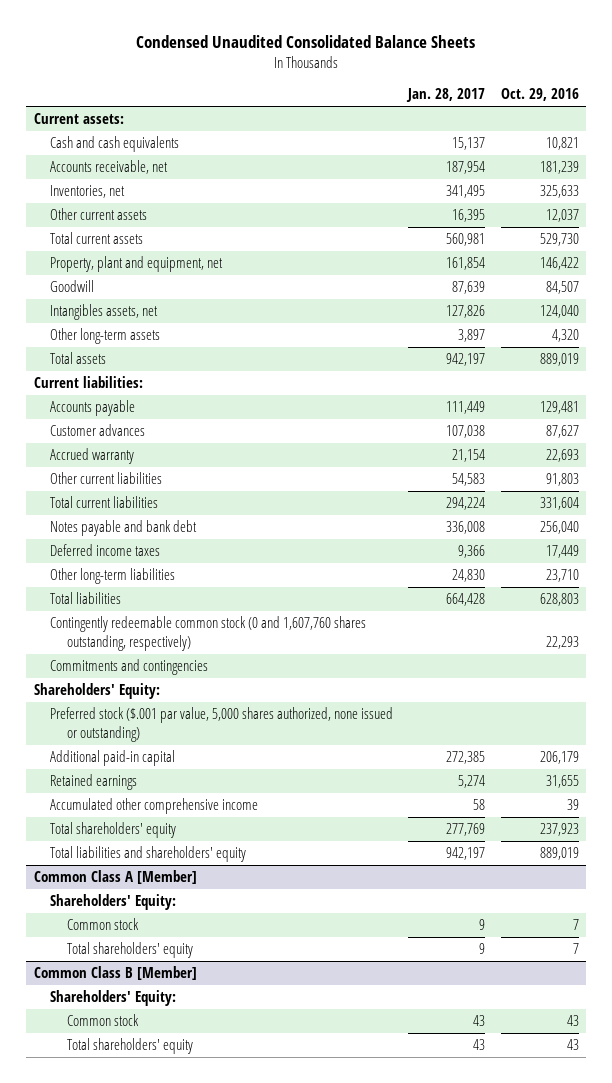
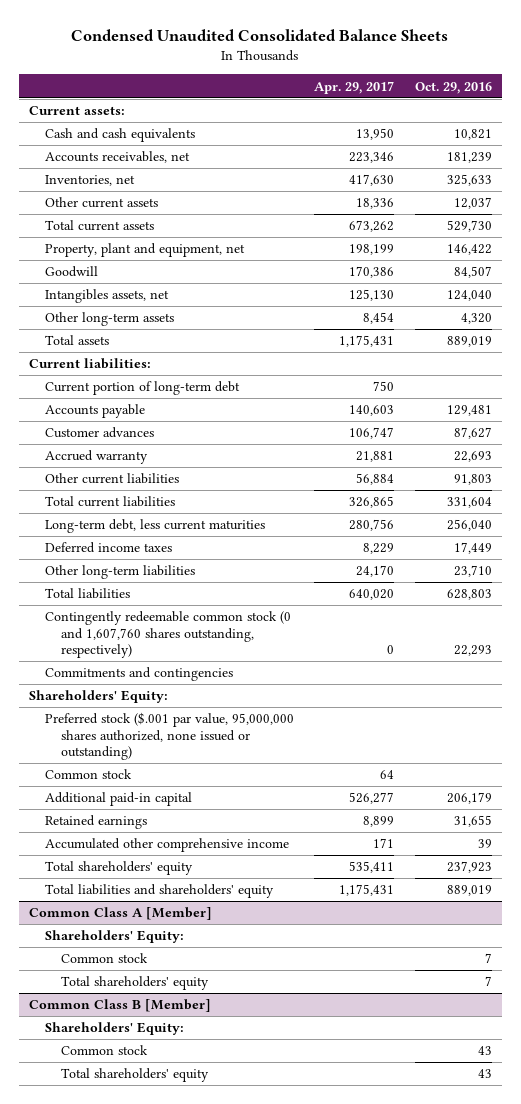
- | Jan. 28, 2017 | Oct. 29, 2016
+ | Apr. 29, 2017 | Oct. 29, 2016
- Accounts receivable, net | 187,954 | 181,239
+ Accounts receivables, net | 223,346 | 181,239
+ Current portion of long-term debt | 750 |
- Notes payable and bank debt | 336,008 | 256,040
+ Long-term debt, less current maturities | 280,756 | 256,040
- Preferred stock ($.001 par value, 5,000 shares authorized, none issued or outstanding)
+ Preferred stock ($.001 par value, 95,000,000 shares authorized, none issued or outstanding)
+ Common stock | 64 |

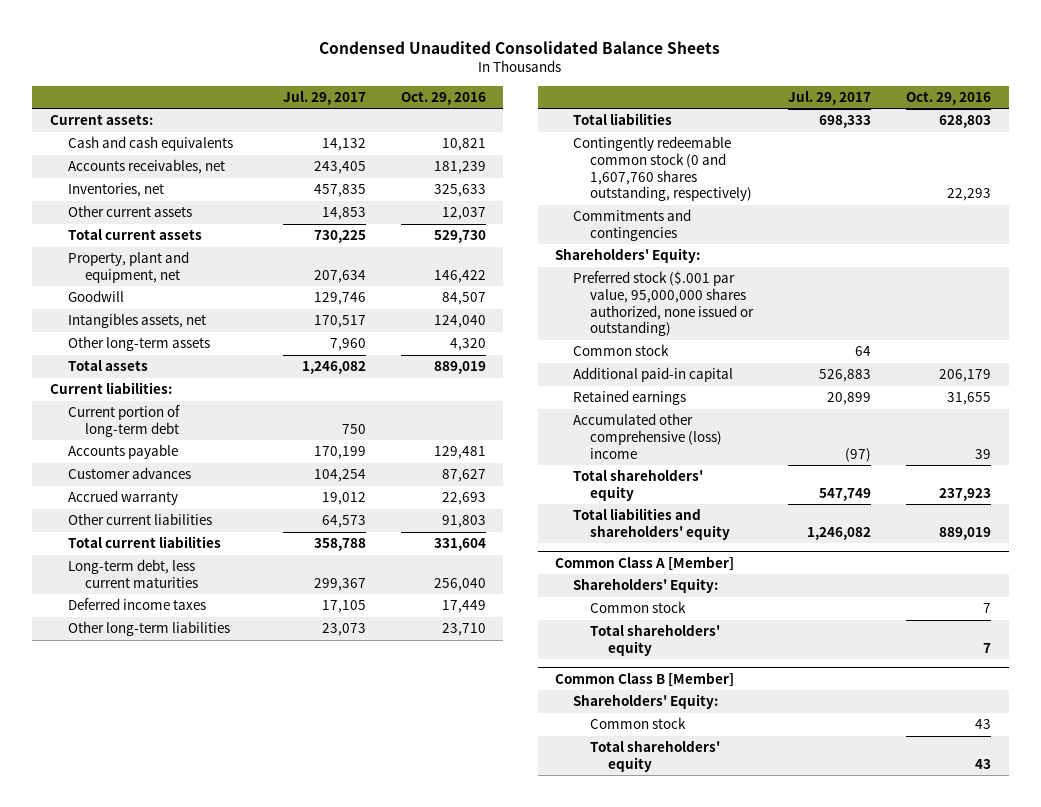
- | Apr. 29, 2017 | Oct. 29, 2016
+ | Jul. 29, 2017 | Oct. 29, 2016
- Accumulated other comprehensive income | 171 | 39
+ Accumulated other comprehensive (loss) income | (97) | 39

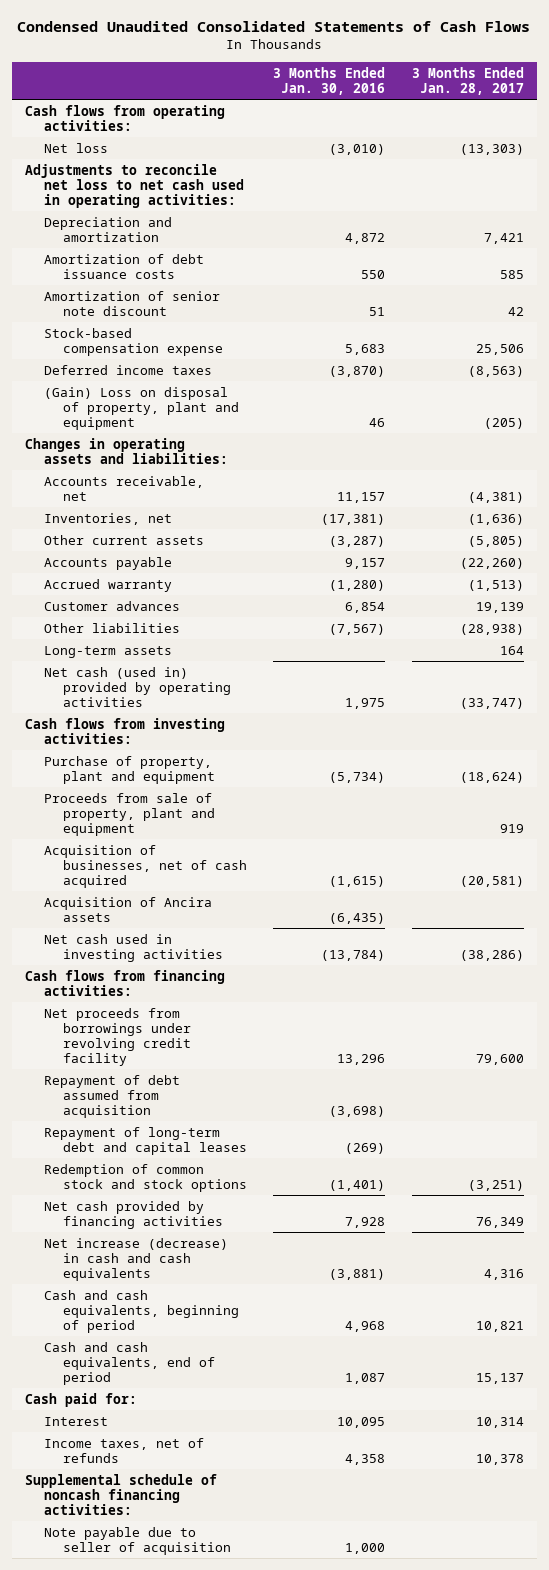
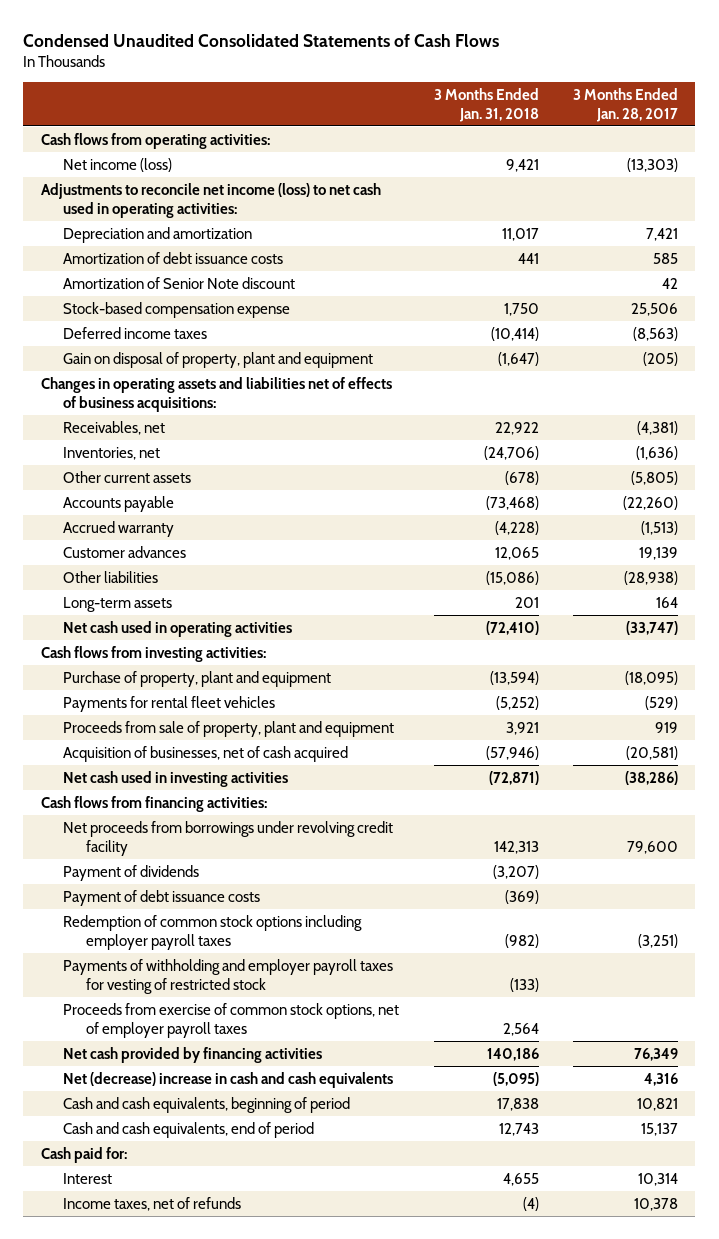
- | 3 Months Ended Jan. 30, 2016 | 3 Months Ended Jan. 28, 2017
+ | 3 Months Ended Jan. 31, 2018 | 3 Months Ended Jan. 28, 2017
- Net loss | (3,010) | (13,303)
- Adjustments to reconcile net loss to net cash used in operating activities:
+ Net income (loss) | 9,421 | (13,303)
+ Adjustments to reconcile net income (loss) to net cash used in operating activities:
- Amortization of senior note discount | 51 | 42
+ Amortization of Senior Note discount | | 42
- (Gain) Loss on disposal of property, plant and equipment | 46 | (205)
- Changes in operating assets and liabilities:
- Accounts receivable, net | 11,157 | (4,381)
+ Gain on disposal of property, plant and equipment | (1,647) | (205)
+ Changes in operating assets and liabilities net of effects of business acquisitions:
+ Receivables, net | 22,922 | (4,381)
- Net cash (used in) provided by operating activities | 1,975 | (33,747)
+ Net cash used in operating activities | (72,410) | (33,747)
- Purchase of property, plant and equipment | (5,734) | (18,624)
+ Purchase of property, plant and equipment | (13,594) | (18,095)
+ Payments for rental fleet vehicles | (5,252) | (529)
- Acquisition of Ancira assets | (6,435) |
- Repayment of debt assumed from acquisition | (3,698) |
- Repayment of long-term debt and capital leases | (269) |
- Redemption of common stock and stock options | (1,401) | (3,251)
+ Payment of dividends | (3,207) |
+ Payment of debt issuance costs | (369) |
+ Redemption of common stock options including employer payroll taxes | (982) | (3,251)
+ Payments of withholding and employer payroll taxes for vesting of restricted stock | (133) |
+ Proceeds from exercise of common stock options, net of employer payroll taxes | 2,564 |
- Net increase (decrease) in cash and cash equivalents | (3,881) | 4,316
+ Net (decrease) increase in cash and cash equivalents | (5,095) | 4,316
- Supplemental schedule of noncash financing activities:
- Note payable due to seller of acquisition | 1,000 |

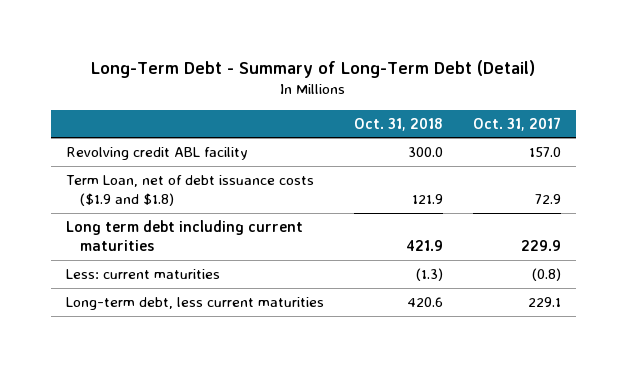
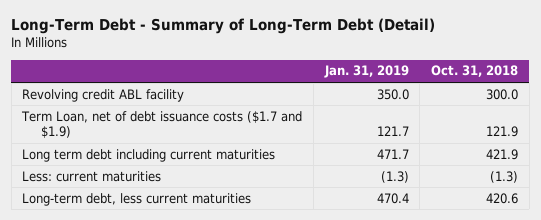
- | Oct. 31, 2018 | Oct. 31, 2017
+ | Jan. 31, 2019 | Oct. 31, 2018
- Term Loan, net of debt issuance costs ($1.9 and $1.8) | 121.9 | 72.9
+ Term Loan, net of debt issuance costs ($1.7 and $1.9) | 121.7 | 121.9

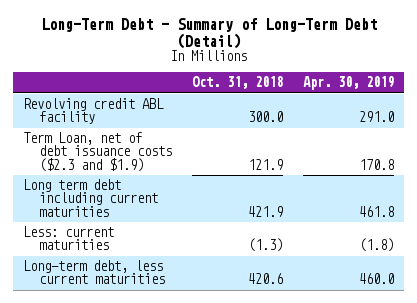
- | Jan. 31, 2019 | Oct. 31, 2018
+ | Oct. 31, 2018 | Apr. 30, 2019
- Term Loan, net of debt issuance costs ($1.7 and $1.9) | 121.7 | 121.9
+ Term Loan, net of debt issuance costs ($2.3 and $1.9) | 121.9 | 170.8

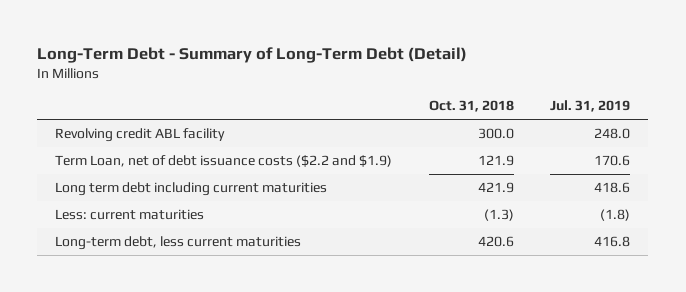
- | Oct. 31, 2018 | Apr. 30, 2019
+ | Oct. 31, 2018 | Jul. 31, 2019
- Term Loan, net of debt issuance costs ($2.3 and $1.9) | 121.9 | 170.8
+ Term Loan, net of debt issuance costs ($2.2 and $1.9) | 121.9 | 170.6

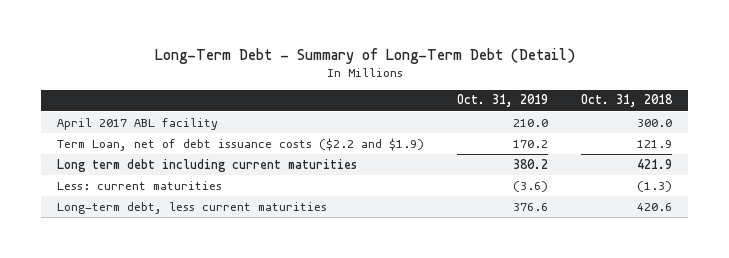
- | Oct. 31, 2018 | Jul. 31, 2019
+ | Oct. 31, 2019 | Oct. 31, 2018
- Revolving credit ABL facility | 300.0 | 248.0
+ April 2017 ABL facility | 210.0 | 300.0

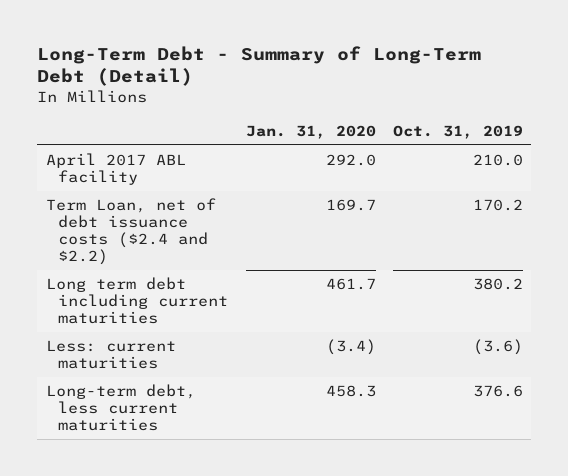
- | Oct. 31, 2019 | Oct. 31, 2018
+ | Jan. 31, 2020 | Oct. 31, 2019
- Term Loan, net of debt issuance costs ($2.2 and $1.9) | 170.2 | 121.9
+ Term Loan, net of debt issuance costs ($2.4 and $2.2) | 169.7 | 170.2

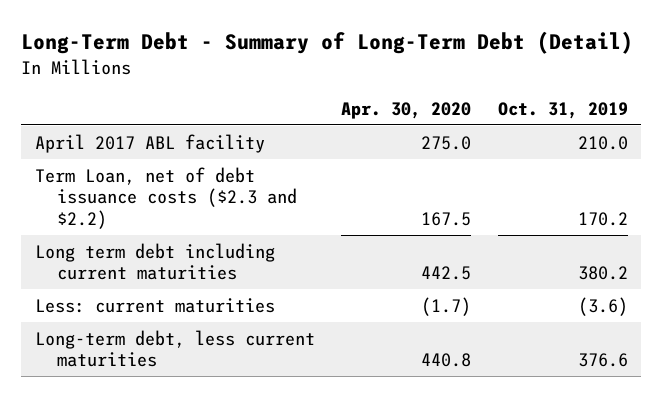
- | Jan. 31, 2020 | Oct. 31, 2019
+ | Apr. 30, 2020 | Oct. 31, 2019
- Term Loan, net of debt issuance costs ($2.4 and $2.2) | 169.7 | 170.2
+ Term Loan, net of debt issuance costs ($2.3 and $2.2) | 167.5 | 170.2

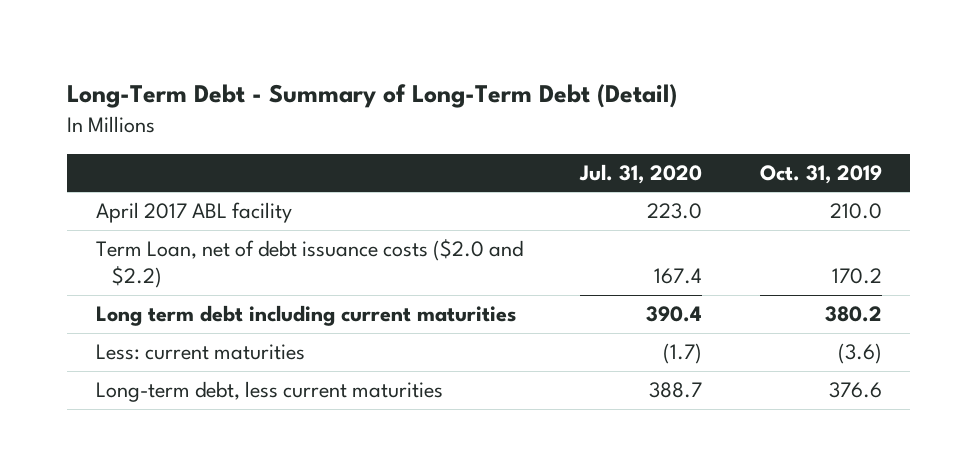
- | Apr. 30, 2020 | Oct. 31, 2019
+ | Jul. 31, 2020 | Oct. 31, 2019
- Term Loan, net of debt issuance costs ($2.3 and $2.2) | 167.5 | 170.2
+ Term Loan, net of debt issuance costs ($2.0 and $2.2) | 167.4 | 170.2

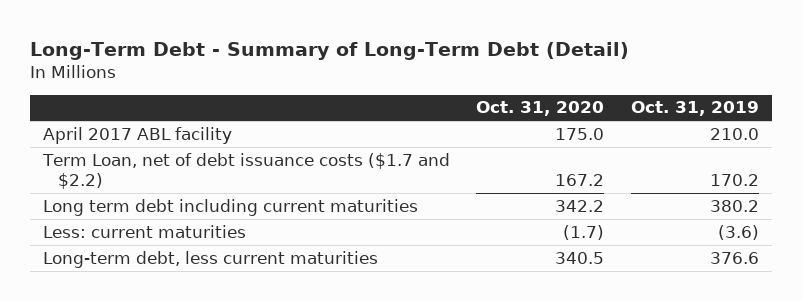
- | Jul. 31, 2020 | Oct. 31, 2019
+ | Oct. 31, 2020 | Oct. 31, 2019
- Term Loan, net of debt issuance costs ($2.0 and $2.2) | 167.4 | 170.2
+ Term Loan, net of debt issuance costs ($1.7 and $2.2) | 167.2 | 170.2

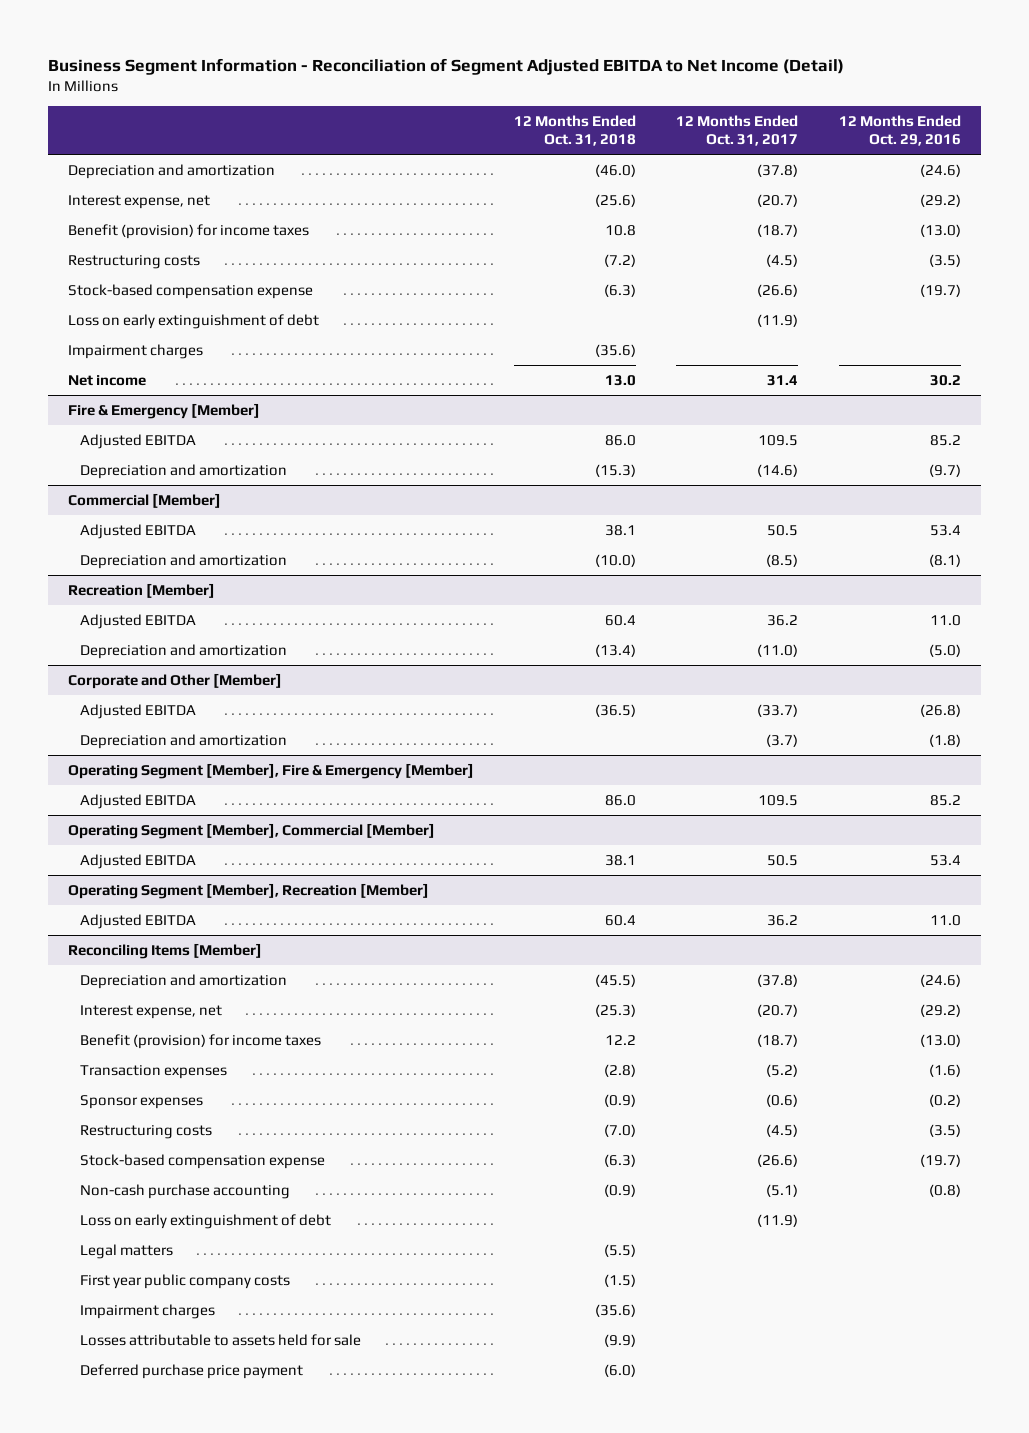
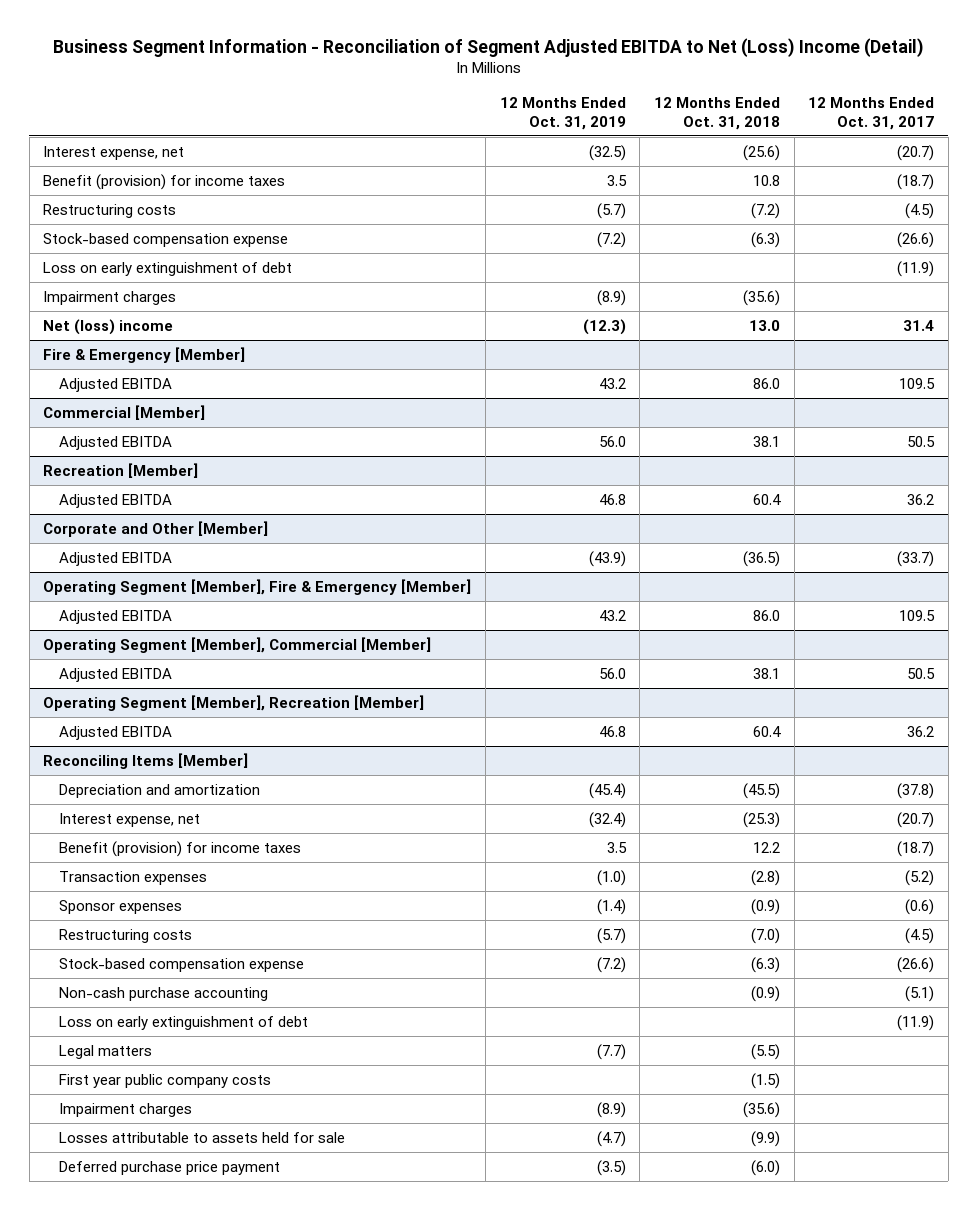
- Business Segment Information - Reconciliation of Segment Adjusted EBITDA to Net Income (Detail)
+ Business Segment Information - Reconciliation of Segment Adjusted EBITDA to Net (Loss) Income (Detail)
- | 12 Months Ended Oct. 31, 2018 | 12 Months Ended Oct. 31, 2017 | 12 Months Ended Oct. 29, 2016
+ | 12 Months Ended Oct. 31, 2019 | 12 Months Ended Oct. 31, 2018 | 12 Months Ended Oct. 31, 2017
- Depreciation and amortization | (46.0) | (37.8) | (24.6)
- Net income | 13.0 | 31.4 | 30.2
+ Net (loss) income | (12.3) | 13.0 | 31.4
@ Fire & Emergency [Member]
- Depreciation and amortization | (15.3) | (14.6) | (9.7)
@ Commercial [Member]
- Depreciation and amortization | (10.0) | (8.5) | (8.1)
@ Recreation [Member]
- Depreciation and amortization | (13.4) | (11.0) | (5.0)
@ Corporate and Other [Member]
- Depreciation and amortization | | (3.7) | (1.8)

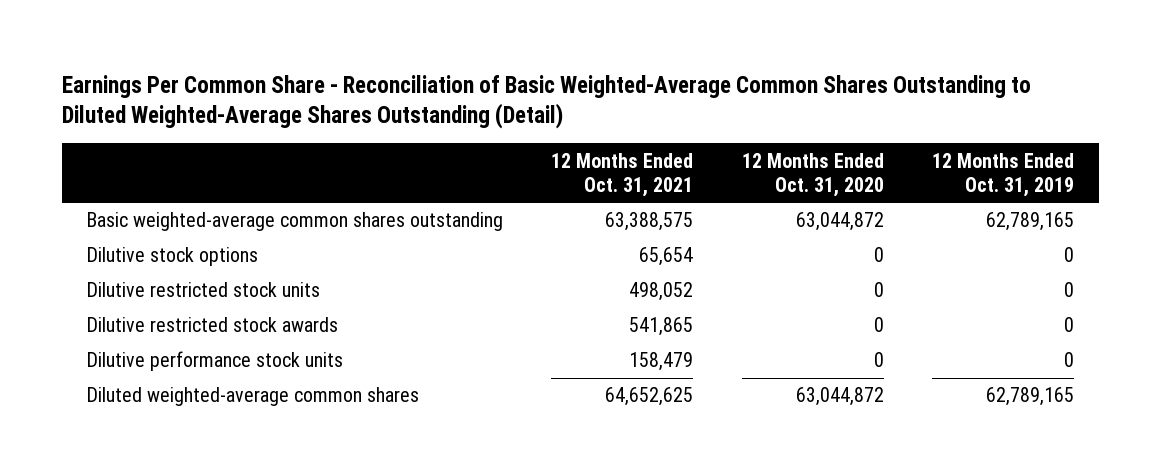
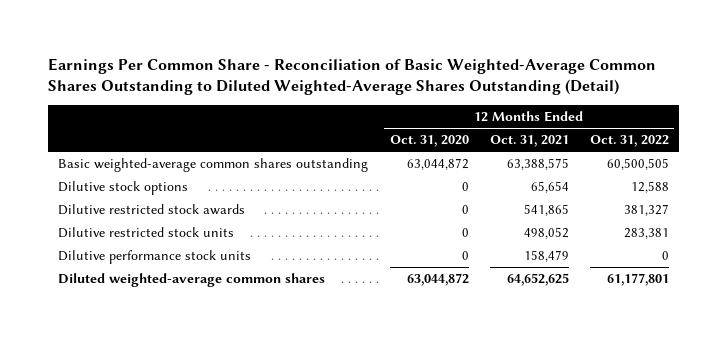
- | 12 Months Ended Oct. 31, 2021 | 12 Months Ended Oct. 31, 2020 | 12 Months Ended Oct. 31, 2019
+ | 12 Months Ended Oct. 31, 2020 | 12 Months Ended Oct. 31, 2021 | 12 Months Ended Oct. 31, 2022
moved down: Dilutive restricted stock units | 0 | 498,052 | 283,381

